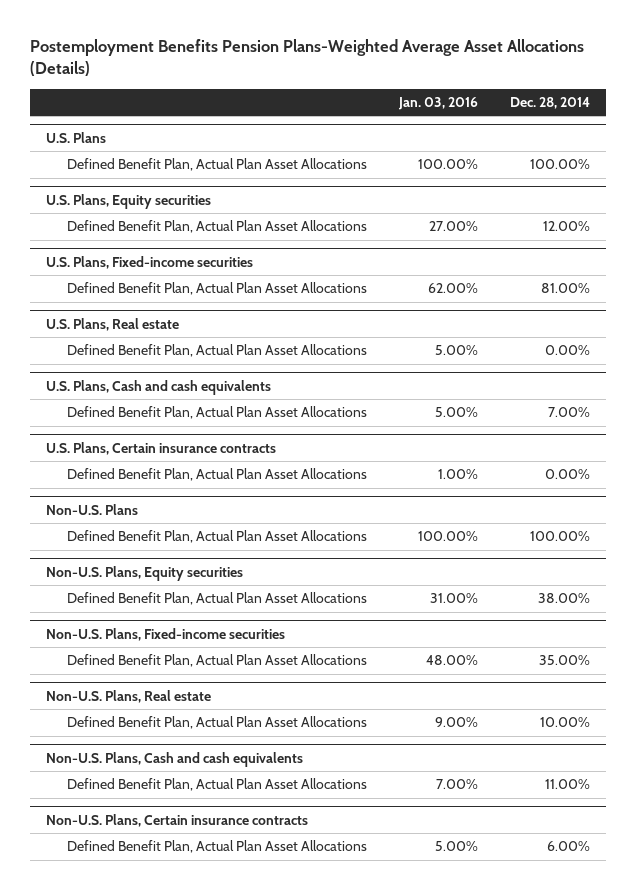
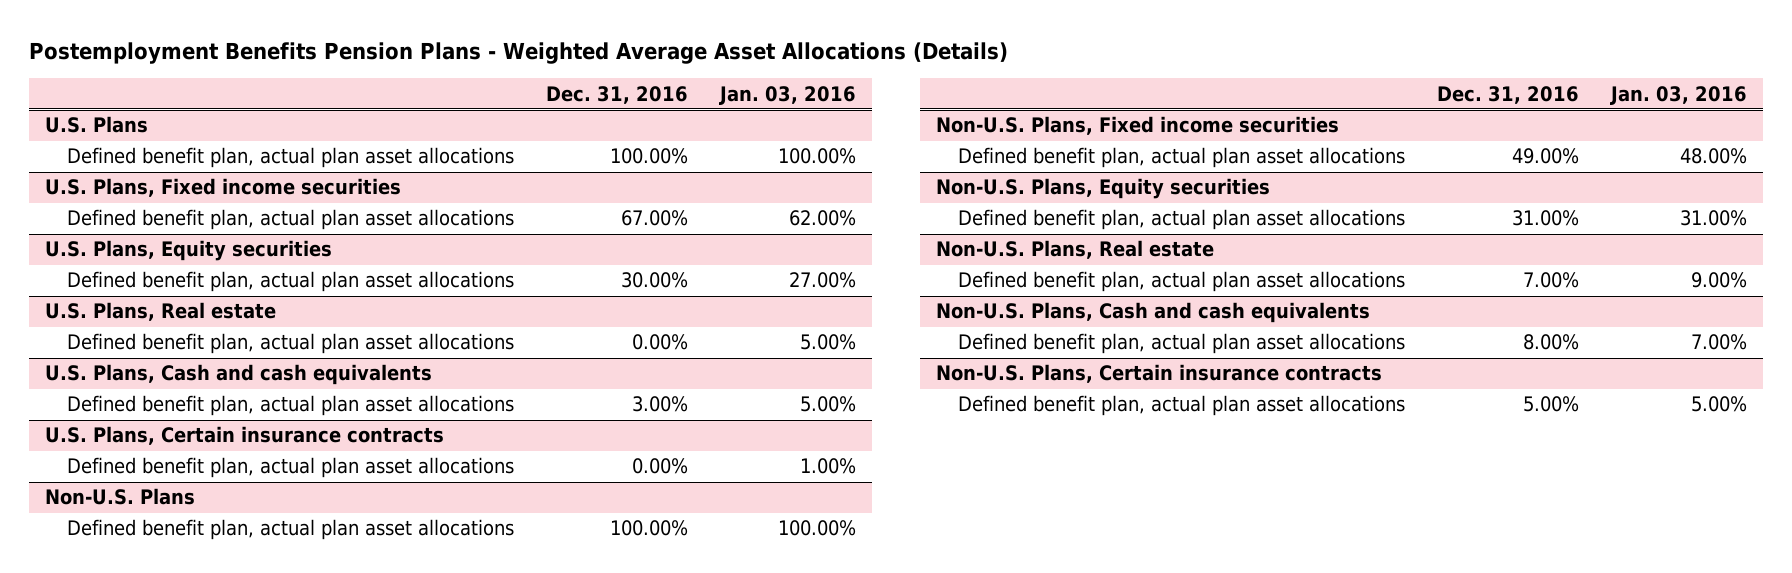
- Postemployment Benefits Pension Plans-Weighted Average Asset Allocations (Details)
+ Postemployment Benefits Pension Plans - Weighted Average Asset Allocations (Details)
- | Jan. 03, 2016 | Dec. 28, 2014
+ | Dec. 31, 2016 | Jan. 03, 2016
@ U.S. Plans
- Defined Benefit Plan, Actual Plan Asset Allocations | 100.00% | 100.00%
+ Defined benefit plan, actual plan asset allocations | 100.00% | 100.00%
+ U.S. Plans, Fixed income securities
+ Defined benefit plan, actual plan asset allocations | 67.00% | 62.00%
@ U.S. Plans, Equity securities
- Defined Benefit Plan, Actual Plan Asset Allocations | 27.00% | 12.00%
- U.S. Plans, Fixed-income securities
- Defined Benefit Plan, Actual Plan Asset Allocations | 62.00% | 81.00%
@ U.S. Plans, Equity securities
+ Defined benefit plan, actual plan asset allocations | 30.00% | 27.00%
@ U.S. Plans, Real estate
- Defined Benefit Plan, Actual Plan Asset Allocations | 5.00% | 0.00%
+ Defined benefit plan, actual plan asset allocations | 0.00% | 5.00%
@ U.S. Plans, Cash and cash equivalents
- Defined Benefit Plan, Actual Plan Asset Allocations | 5.00% | 7.00%
+ Defined benefit plan, actual plan asset allocations | 3.00% | 5.00%
@ U.S. Plans, Certain insurance contracts
- Defined Benefit Plan, Actual Plan Asset Allocations | 1.00% | 0.00%
+ Defined benefit plan, actual plan asset allocations | 0.00% | 1.00%
@ Non-U.S. Plans
- Defined Benefit Plan, Actual Plan Asset Allocations | 100.00% | 100.00%
+ Defined benefit plan, actual plan asset allocations | 100.00% | 100.00%
+ Non-U.S. Plans, Fixed income securities
+ Defined benefit plan, actual plan asset allocations | 49.00% | 48.00%
@ Non-U.S. Plans, Equity securities
- Defined Benefit Plan, Actual Plan Asset Allocations | 31.00% | 38.00%
- Non-U.S. Plans, Fixed-income securities
- Defined Benefit Plan, Actual Plan Asset Allocations | 48.00% | 35.00%
@ Non-U.S. Plans, Equity securities
+ Defined benefit plan, actual plan asset allocations | 31.00% | 31.00%
@ Non-U.S. Plans, Real estate
- Defined Benefit Plan, Actual Plan Asset Allocations | 9.00% | 10.00%
+ Defined benefit plan, actual plan asset allocations | 7.00% | 9.00%
@ Non-U.S. Plans, Cash and cash equivalents
- Defined Benefit Plan, Actual Plan Asset Allocations | 7.00% | 11.00%
+ Defined benefit plan, actual plan asset allocations | 8.00% | 7.00%
@ Non-U.S. Plans, Certain insurance contracts
- Defined Benefit Plan, Actual Plan Asset Allocations | 5.00% | 6.00%
+ Defined benefit plan, actual plan asset allocations | 5.00% | 5.00%

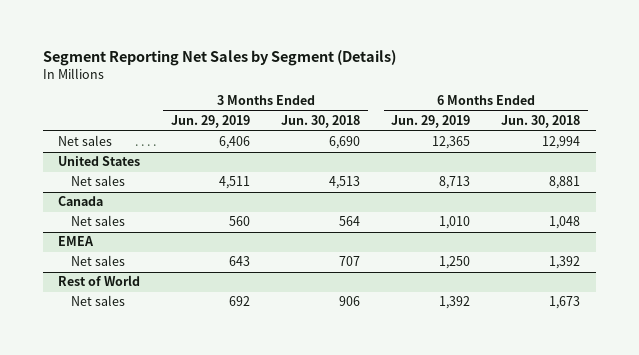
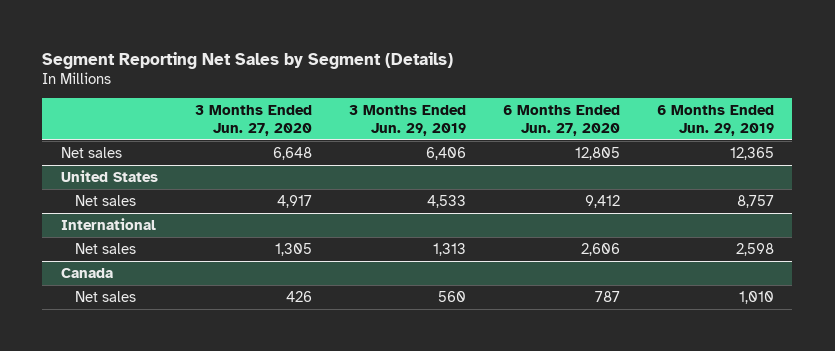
- | 3 Months Ended Jun. 29, 2019 | 3 Months Ended Jun. 30, 2018 | 6 Months Ended Jun. 29, 2019 | 6 Months Ended Jun. 30, 2018
+ | 3 Months Ended Jun. 27, 2020 | 3 Months Ended Jun. 29, 2019 | 6 Months Ended Jun. 27, 2020 | 6 Months Ended Jun. 29, 2019
@ United States
- Net sales | 4,511 | 4,513 | 8,713 | 8,881
+ Net sales | 4,917 | 4,533 | 9,412 | 8,757
+ International
+ Net sales | 1,305 | 1,313 | 2,606 | 2,598
- EMEA
- Net sales | 643 | 707 | 1,250 | 1,392
- Rest of World
- Net sales | 692 | 906 | 1,392 | 1,673

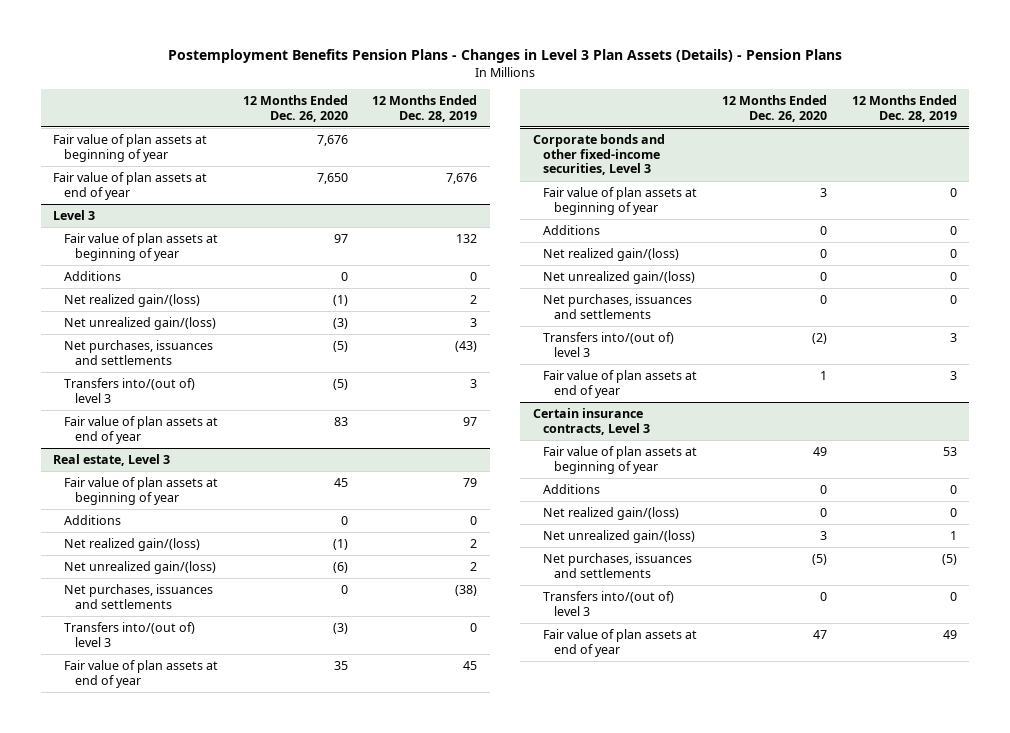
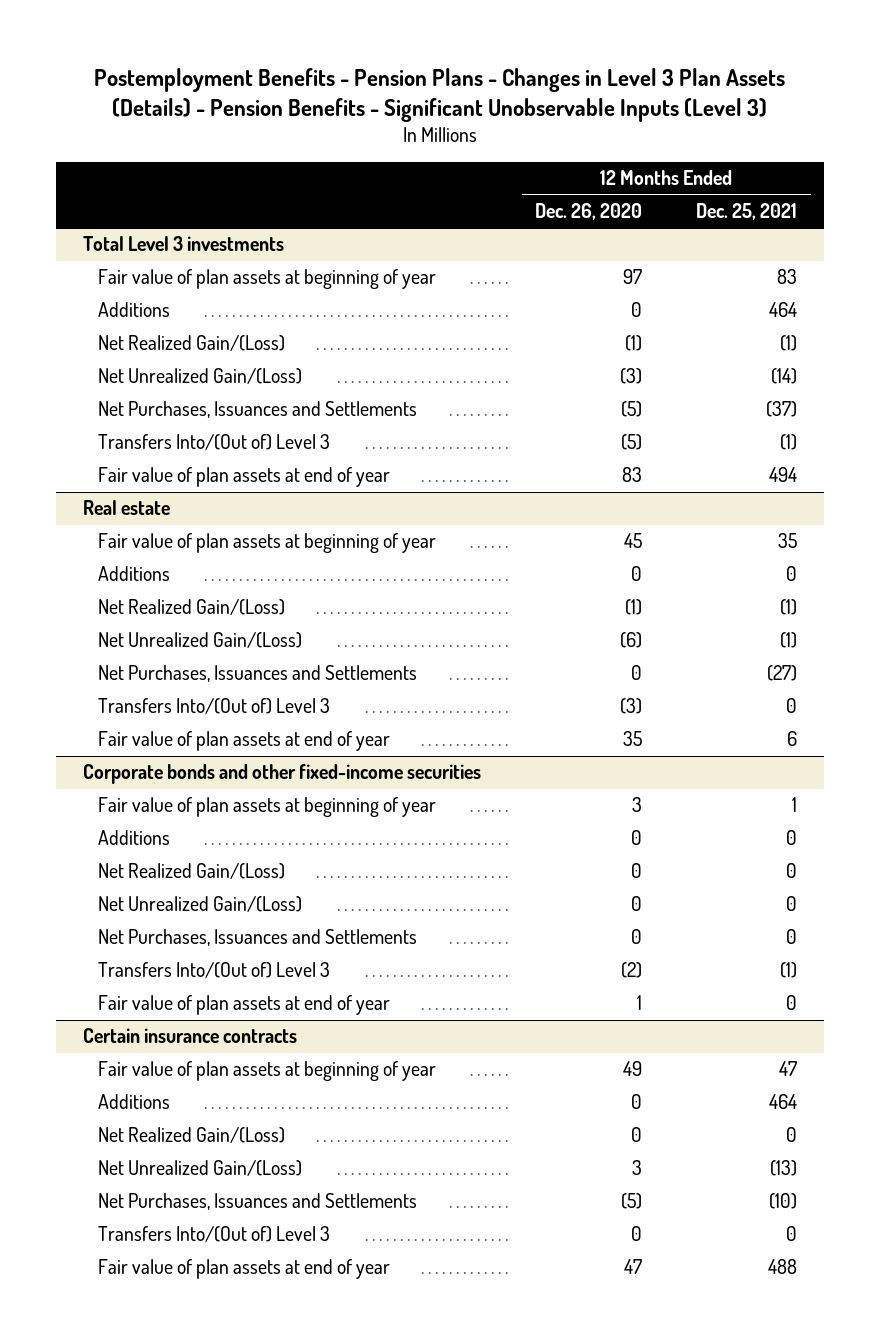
- Postemployment Benefits Pension Plans - Changes in Level 3 Plan Assets (Details) - Pension Plans
+ Postemployment Benefits - Pension Plans - Changes in Level 3 Plan Assets (Details) - Pension Benefits - Significant Unobservable Inputs (Level 3)
- | 12 Months Ended Dec. 26, 2020 | 12 Months Ended Dec. 28, 2019
+ | 12 Months Ended Dec. 26, 2020 | 12 Months Ended Dec. 25, 2021
- Fair value of plan assets at beginning of year | 7,676 |
- Fair value of plan assets at end of year | 7,650 | 7,676
- Level 3
+ Total Level 3 investments
- Net realized gain/(loss) | (1) | 2
- Net unrealized gain/(loss) | (3) | 3
- Net purchases, issuances and settlements | (5) | (43)
- Transfers into/(out of) level 3 | (5) | 3
+ Net Realized Gain/(Loss) | (1) | (1)
+ Net Unrealized Gain/(Loss) | (3) | (14)
+ Net Purchases, Issuances and Settlements | (5) | (37)
+ Transfers Into/(Out of) Level 3 | (5) | (1)
- Real estate, Level 3
+ Real estate
- Net realized gain/(loss) | (1) | 2
- Net unrealized gain/(loss) | (6) | 2
- Net purchases, issuances and settlements | 0 | (38)
- Transfers into/(out of) level 3 | (3) | 0
+ Net Realized Gain/(Loss) | (1) | (1)
+ Net Unrealized Gain/(Loss) | (6) | (1)
+ Net Purchases, Issuances and Settlements | 0 | (27)
+ Transfers Into/(Out of) Level 3 | (3) | 0
- Corporate bonds and other fixed-income securities, Level 3
+ Corporate bonds and other fixed-income securities
- Net realized gain/(loss) | 0 | 0
- Net unrealized gain/(loss) | 0 | 0
- Net purchases, issuances and settlements | 0 | 0
- Transfers into/(out of) level 3 | (2) | 3
+ Net Realized Gain/(Loss) | 0 | 0
+ Net Unrealized Gain/(Loss) | 0 | 0
+ Net Purchases, Issuances and Settlements | 0 | 0
+ Transfers Into/(Out of) Level 3 | (2) | (1)
- Certain insurance contracts, Level 3
+ Certain insurance contracts
- Net realized gain/(loss) | 0 | 0
- Net unrealized gain/(loss) | 3 | 1
- Net purchases, issuances and settlements | (5) | (5)
- Transfers into/(out of) level 3 | 0 | 0
+ Net Realized Gain/(Loss) | 0 | 0
+ Net Unrealized Gain/(Loss) | 3 | (13)
+ Net Purchases, Issuances and Settlements | (5) | (10)
+ Transfers Into/(Out of) Level 3 | 0 | 0

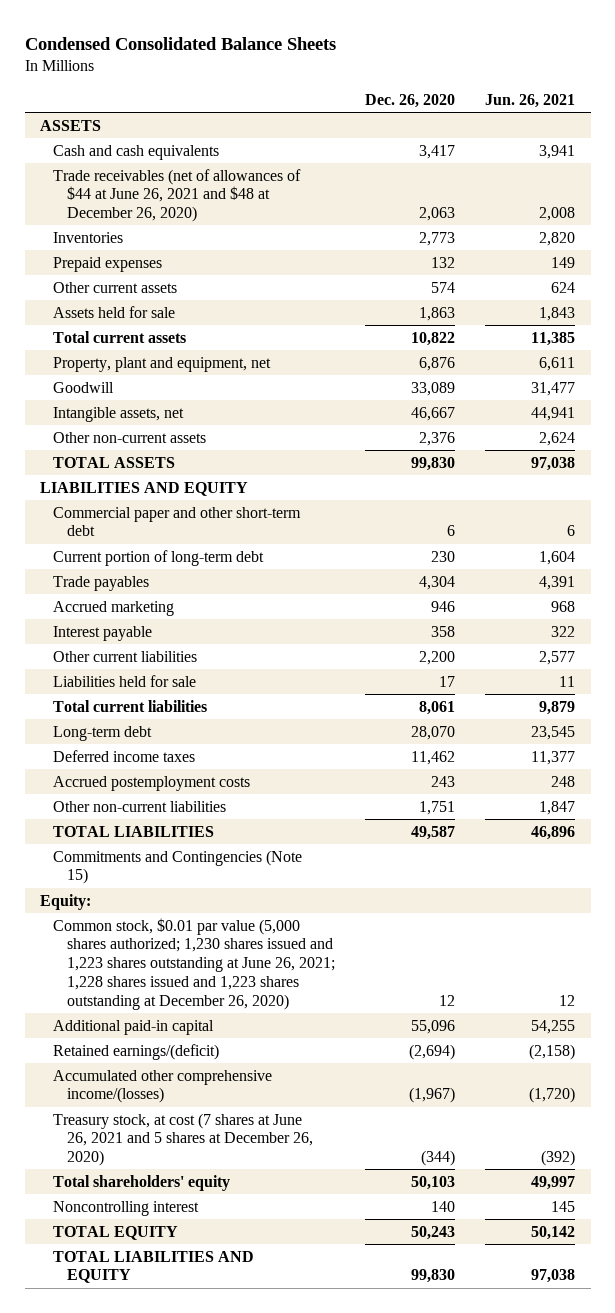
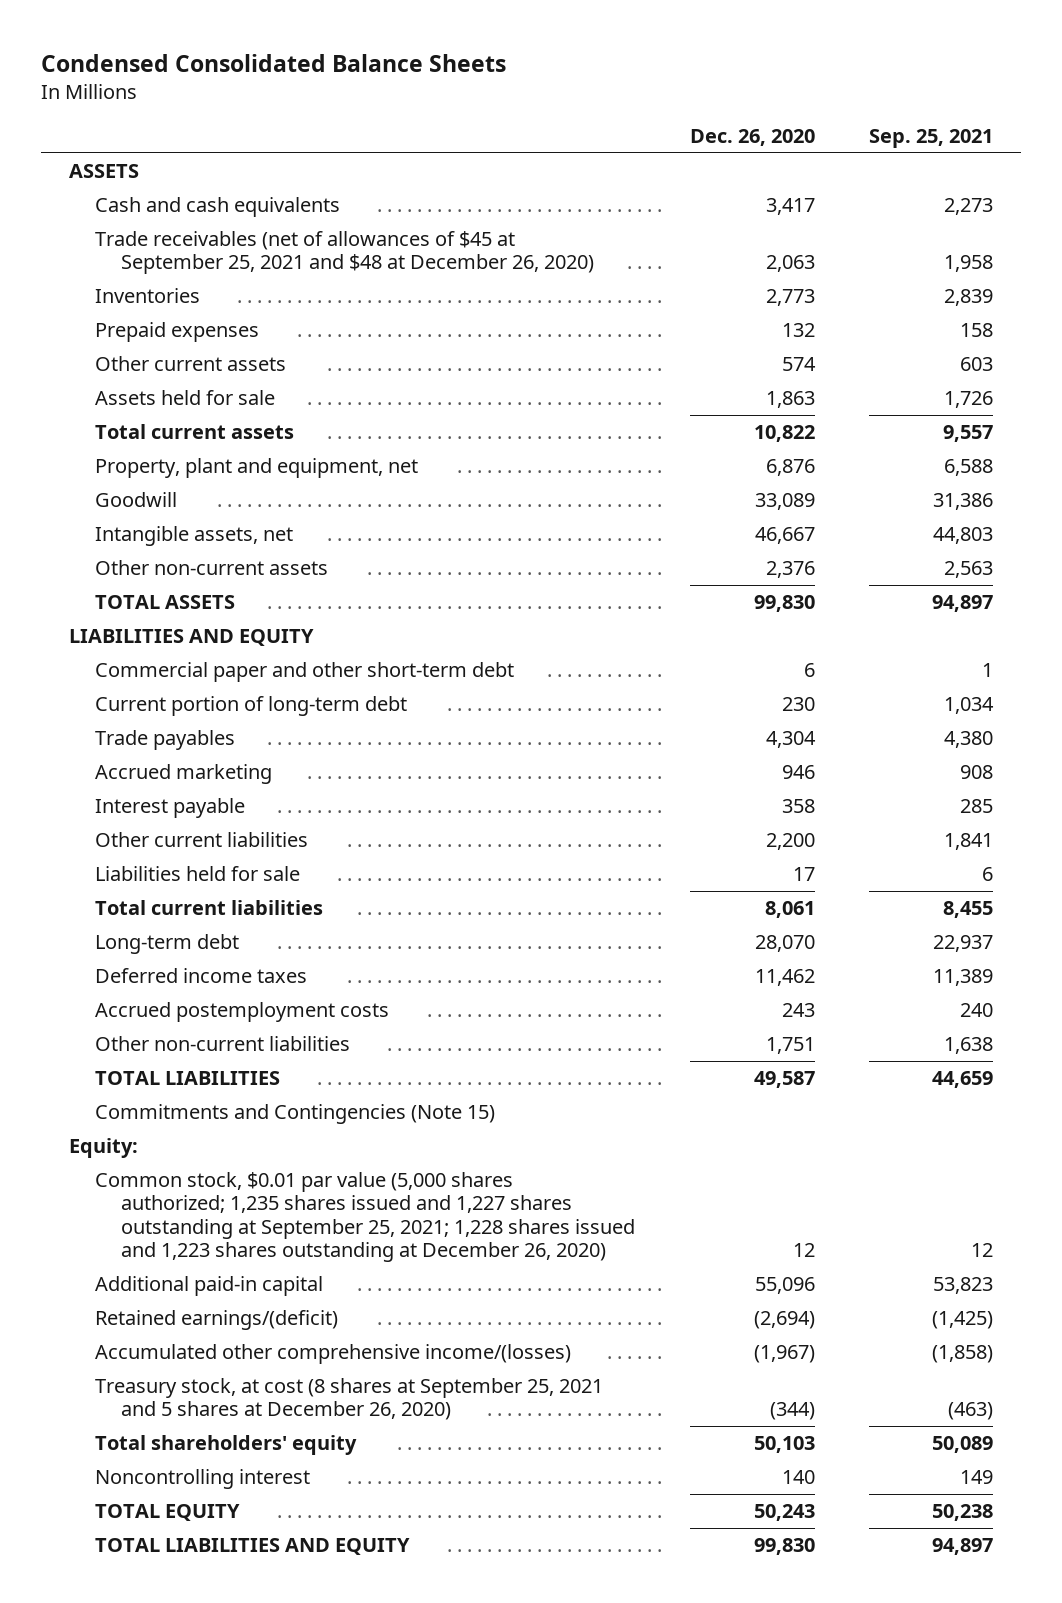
- | Dec. 26, 2020 | Jun. 26, 2021
+ | Dec. 26, 2020 | Sep. 25, 2021
- Trade receivables (net of allowances of $44 at June 26, 2021 and $48 at December 26, 2020) | 2,063 | 2,008
+ Trade receivables (net of allowances of $45 at September 25, 2021 and $48 at December 26, 2020) | 2,063 | 1,958
- Common stock, $0.01 par value (5,000 shares authorized; 1,230 shares issued and 1,223 shares outstanding at June 26, 2021; 1,228 shares issued and 1,223 shares outstanding at December 26, 2020) | 12 | 12
+ Common stock, $0.01 par value (5,000 shares authorized; 1,235 shares issued and 1,227 shares outstanding at September 25, 2021; 1,228 shares issued and 1,223 shares outstanding at December 26, 2020) | 12 | 12
- Treasury stock, at cost (7 shares at June 26, 2021 and 5 shares at December 26, 2020) | (344) | (392)
+ Treasury stock, at cost (8 shares at September 25, 2021 and 5 shares at December 26, 2020) | (344) | (463)

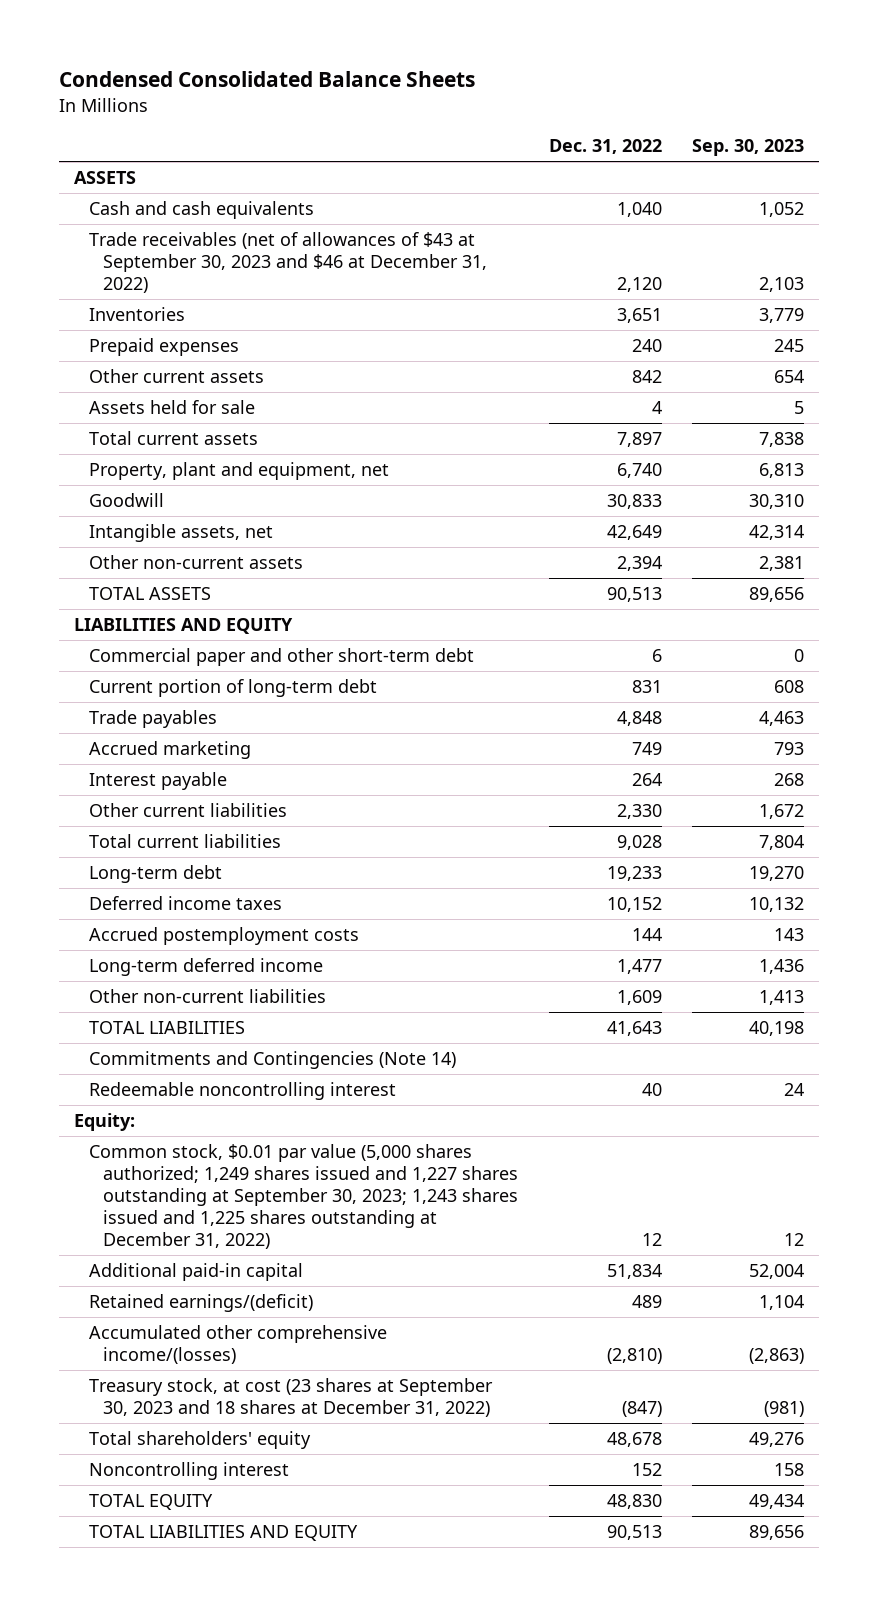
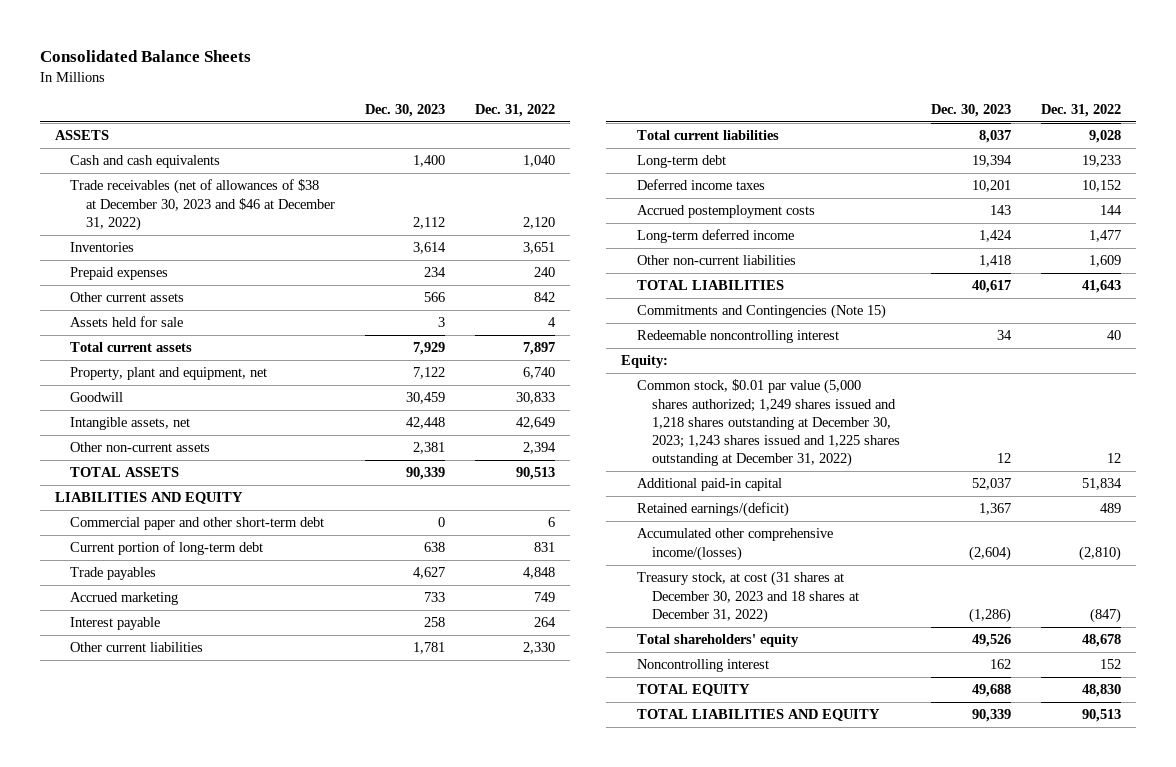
- Condensed Consolidated Balance Sheets
+ Consolidated Balance Sheets
- | Dec. 31, 2022 | Sep. 30, 2023
+ | Dec. 30, 2023 | Dec. 31, 2022
- Trade receivables (net of allowances of $43 at September 30, 2023 and $46 at December 31, 2022) | 2,120 | 2,103
+ Trade receivables (net of allowances of $38 at December 30, 2023 and $46 at December 31, 2022) | 2,112 | 2,120
- Commitments and Contingencies (Note 14)
+ Commitments and Contingencies (Note 15)
- Common stock, $0.01 par value (5,000 shares authorized; 1,249 shares issued and 1,227 shares outstanding at September 30, 2023; 1,243 shares issued and 1,225 shares outstanding at December 31, 2022) | 12 | 12
+ Common stock, $0.01 par value (5,000 shares authorized; 1,249 shares issued and 1,218 shares outstanding at December 30, 2023; 1,243 shares issued and 1,225 shares outstanding at December 31, 2022) | 12 | 12
- Treasury stock, at cost (23 shares at September 30, 2023 and 18 shares at December 31, 2022) | (847) | (981)
+ Treasury stock, at cost (31 shares at December 30, 2023 and 18 shares at December 31, 2022) | (1,286) | (847)

